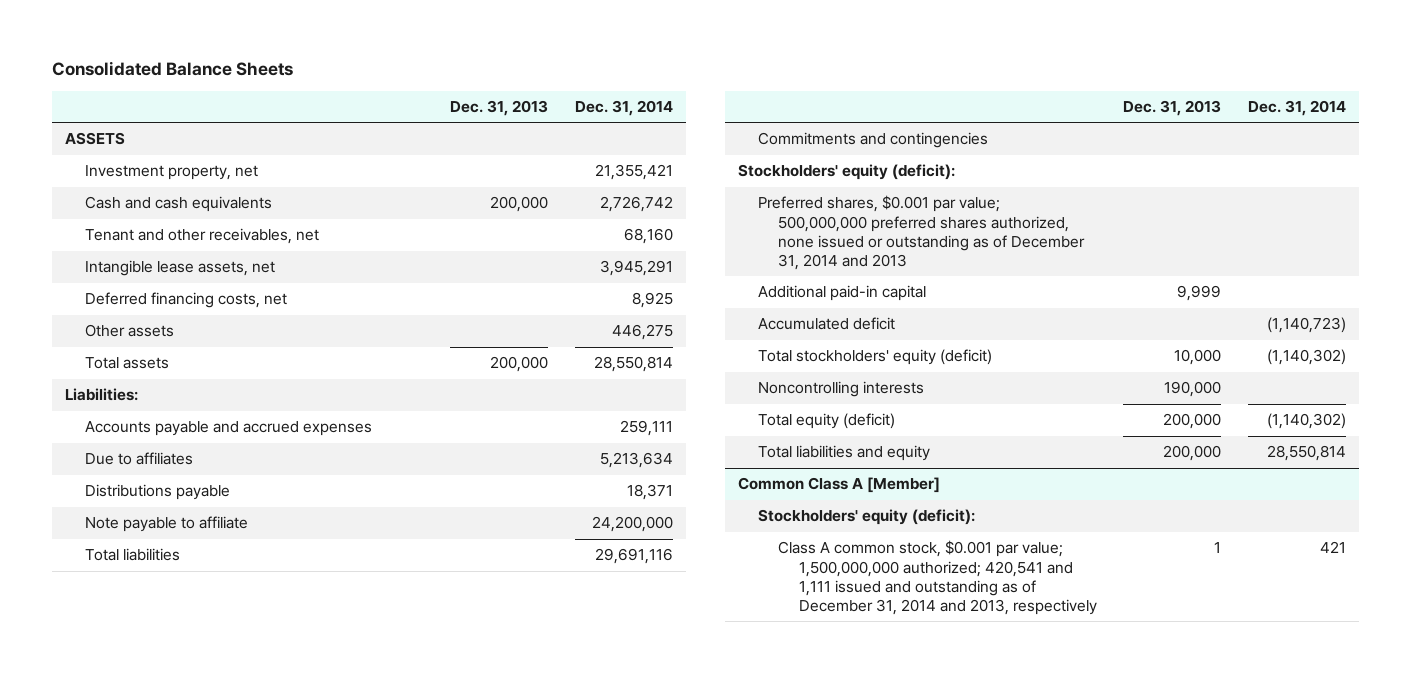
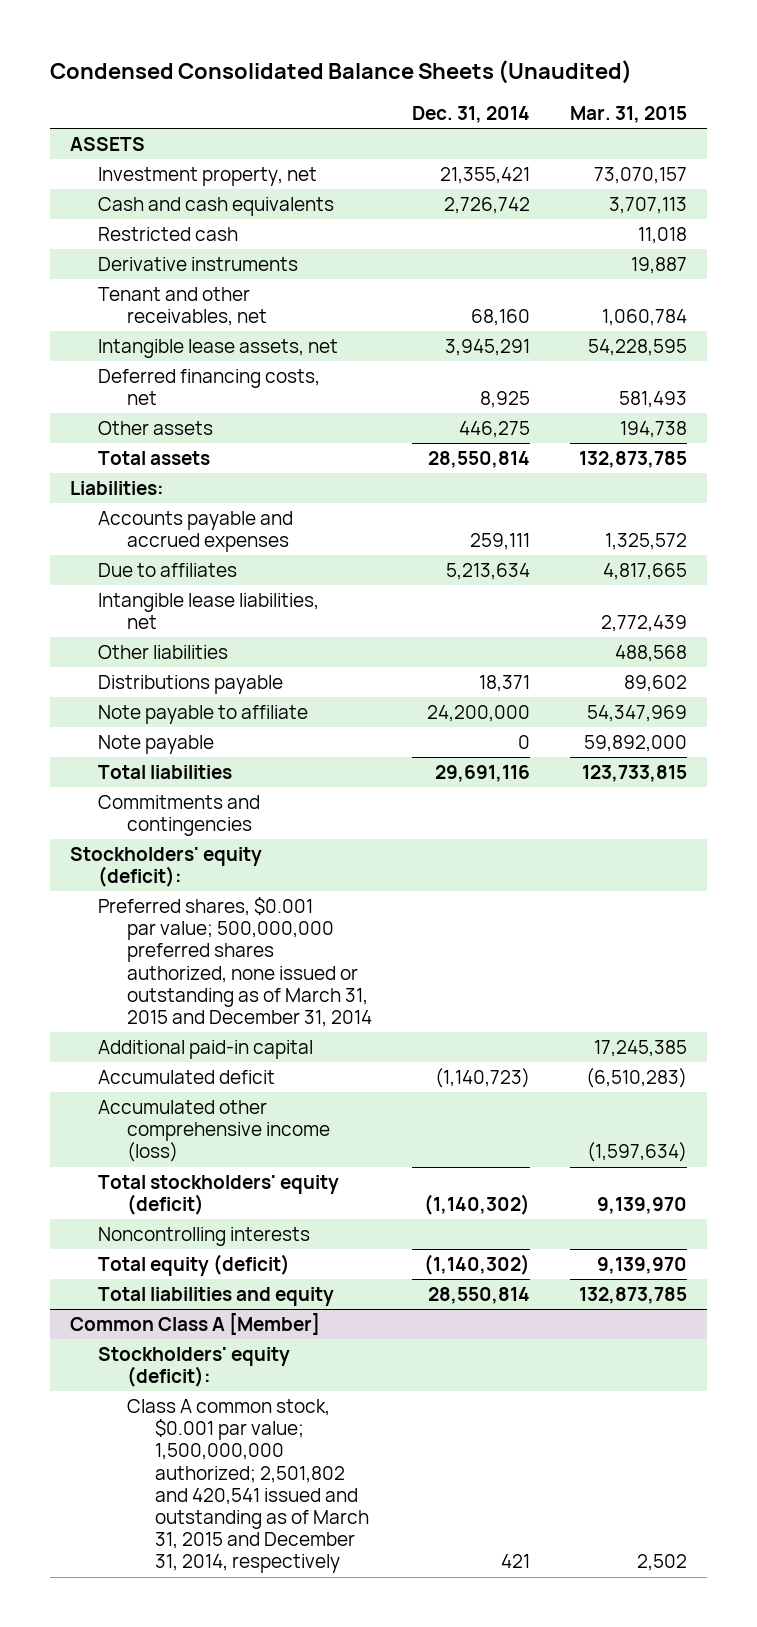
- Consolidated Balance Sheets
+ Condensed Consolidated Balance Sheets (Unaudited)
- | Dec. 31, 2013 | Dec. 31, 2014
+ | Dec. 31, 2014 | Mar. 31, 2015
+ Restricted cash | | 11,018
+ Derivative instruments | | 19,887
+ Intangible lease liabilities, net | | 2,772,439
+ Other liabilities | | 488,568
+ Note payable | 0 | 59,892,000
- Preferred shares, $0.001 par value; 500,000,000 preferred shares authorized, none issued or outstanding as of December 31, 2014 and 2013
+ Preferred shares, $0.001 par value; 500,000,000 preferred shares authorized, none issued or outstanding as of March 31, 2015 and December 31, 2014
+ Accumulated other comprehensive income (loss) | | (1,597,634)
@ Common Class A [Member]
- Class A common stock, $0.001 par value; 1,500,000,000 authorized; 420,541 and 1,111 issued and outstanding as of December 31, 2014 and 2013, respectively | 1 | 421
+ Class A common stock, $0.001 par value; 1,500,000,000 authorized; 2,501,802 and 420,541 issued and outstanding as of March 31, 2015 and December 31, 2014, respectively | 421 | 2,502

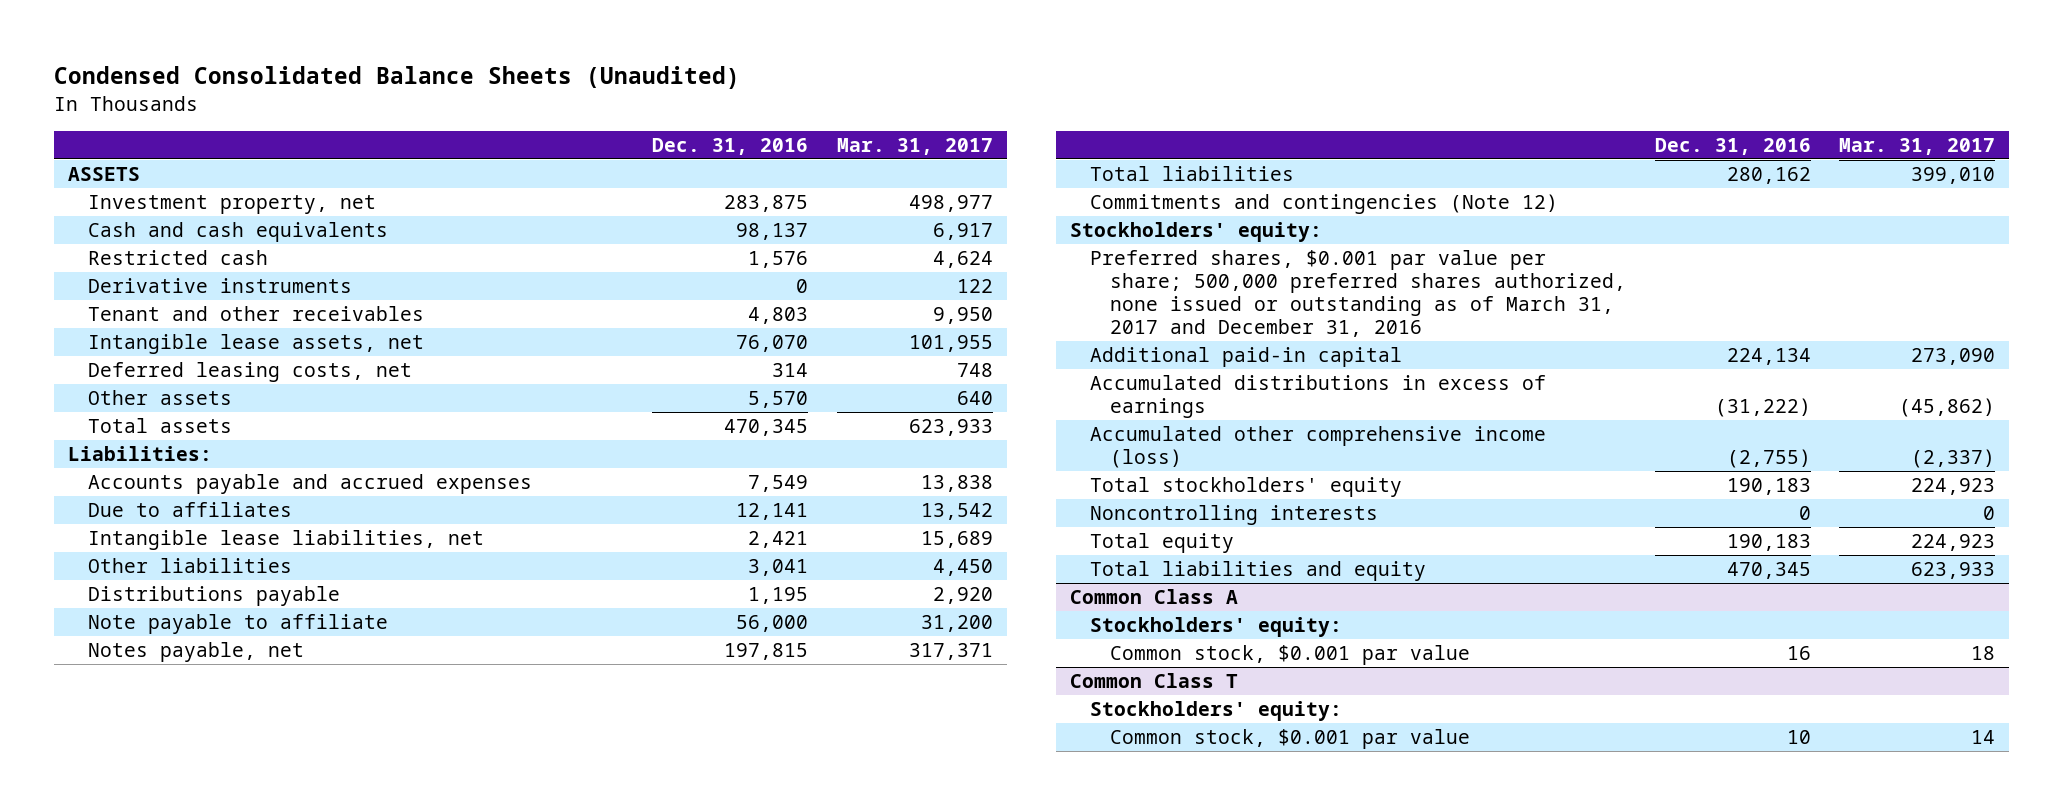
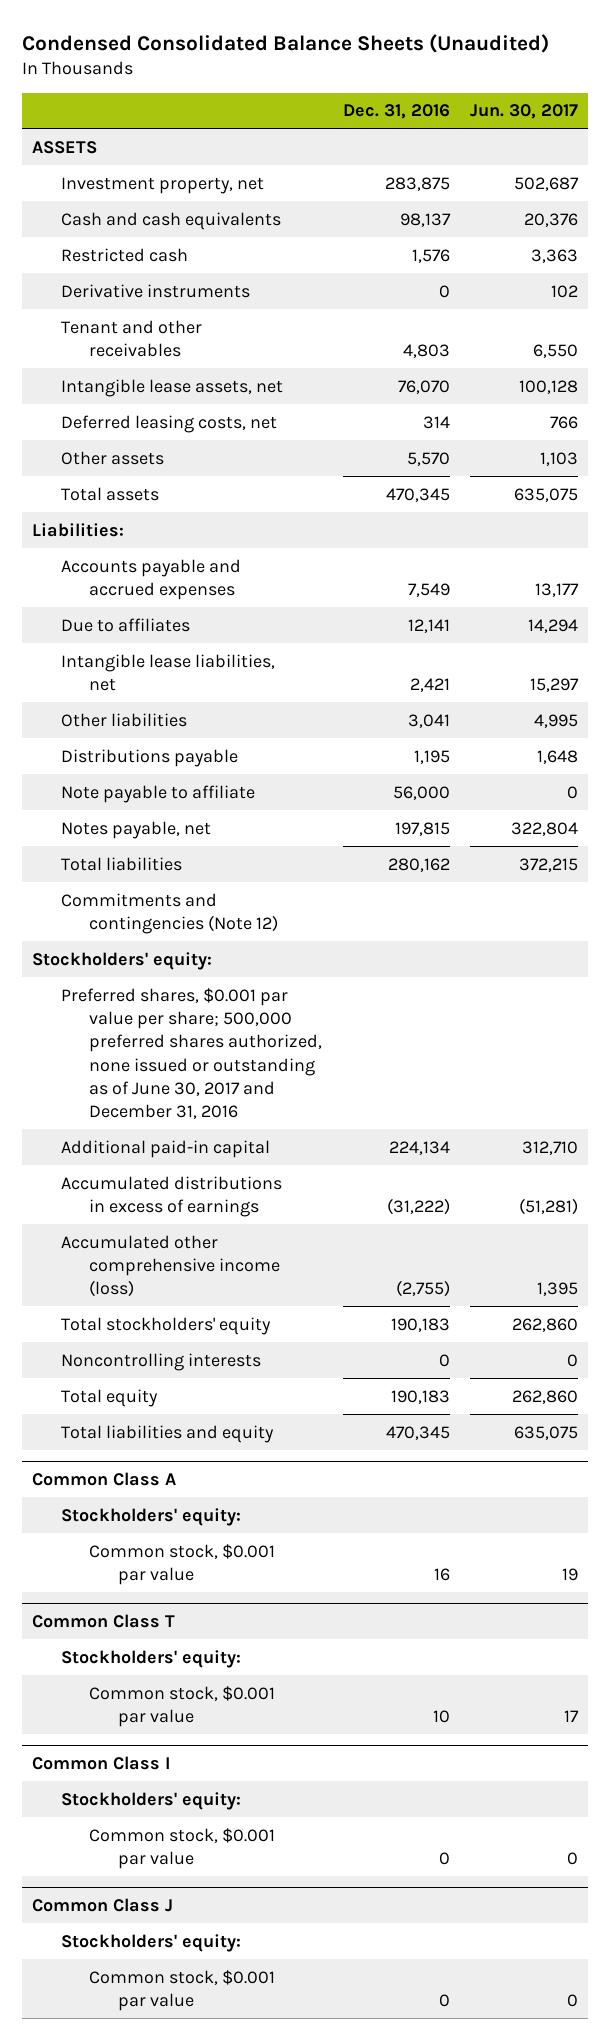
- | Dec. 31, 2016 | Mar. 31, 2017
+ | Dec. 31, 2016 | Jun. 30, 2017
- Preferred shares, $0.001 par value per share; 500,000 preferred shares authorized, none issued or outstanding as of March 31, 2017 and December 31, 2016
+ Preferred shares, $0.001 par value per share; 500,000 preferred shares authorized, none issued or outstanding as of June 30, 2017 and December 31, 2016
+ Common Class I
+ Stockholders' equity:
+ Common stock, $0.001 par value | 0 | 0
+ Common Class J
+ Stockholders' equity:
+ Common stock, $0.001 par value | 0 | 0

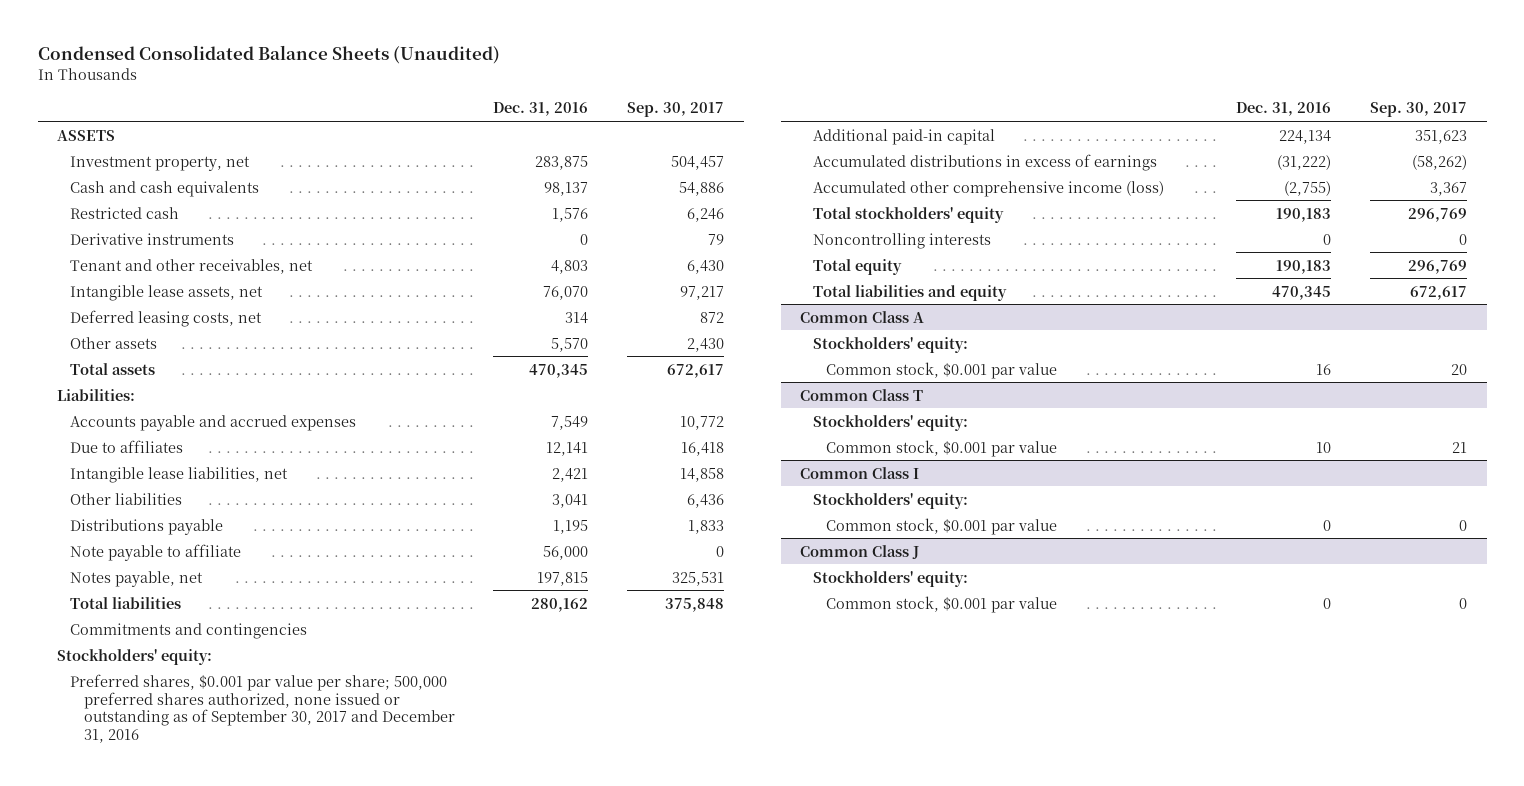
- | Dec. 31, 2016 | Jun. 30, 2017
+ | Dec. 31, 2016 | Sep. 30, 2017
- Tenant and other receivables | 4,803 | 6,550
+ Tenant and other receivables, net | 4,803 | 6,430
- Commitments and contingencies (Note 12)
+ Commitments and contingencies
- Preferred shares, $0.001 par value per share; 500,000 preferred shares authorized, none issued or outstanding as of June 30, 2017 and December 31, 2016
+ Preferred shares, $0.001 par value per share; 500,000 preferred shares authorized, none issued or outstanding as of September 30, 2017 and December 31, 2016

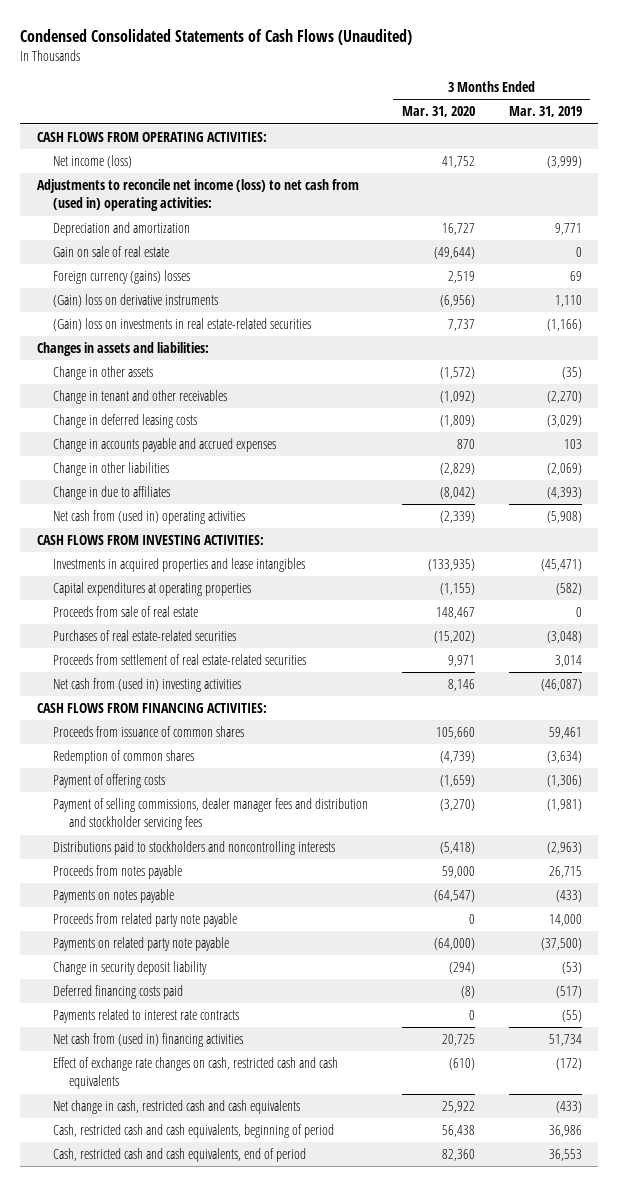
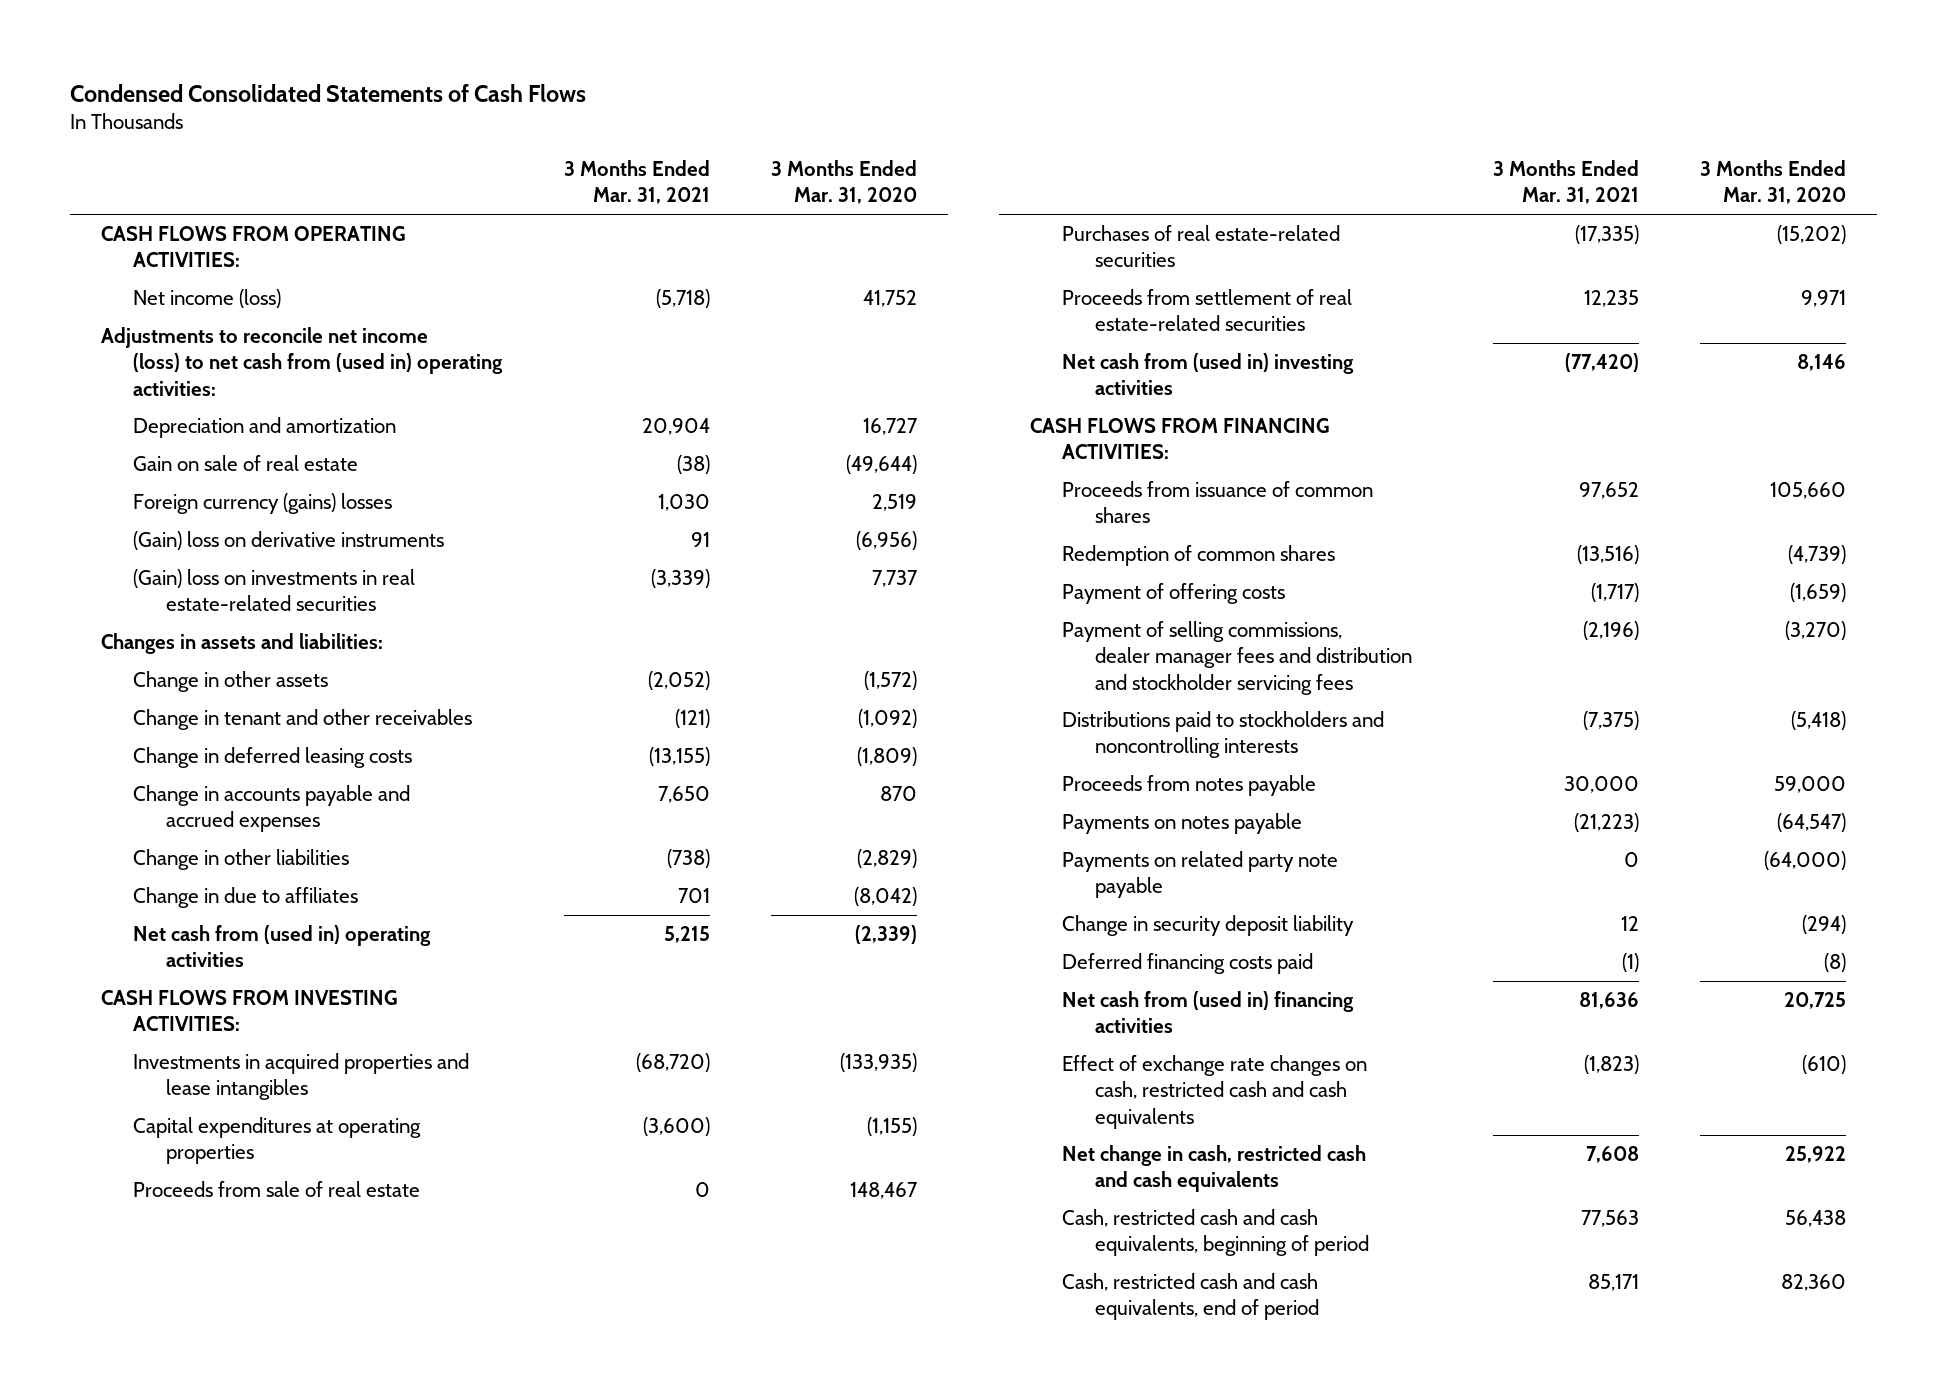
- Condensed Consolidated Statements of Cash Flows (Unaudited)
+ Condensed Consolidated Statements of Cash Flows
- | 3 Months Ended Mar. 31, 2020 | 3 Months Ended Mar. 31, 2019
+ | 3 Months Ended Mar. 31, 2021 | 3 Months Ended Mar. 31, 2020
- Proceeds from related party note payable | 0 | 14,000
- Payments related to interest rate contracts | 0 | (55)

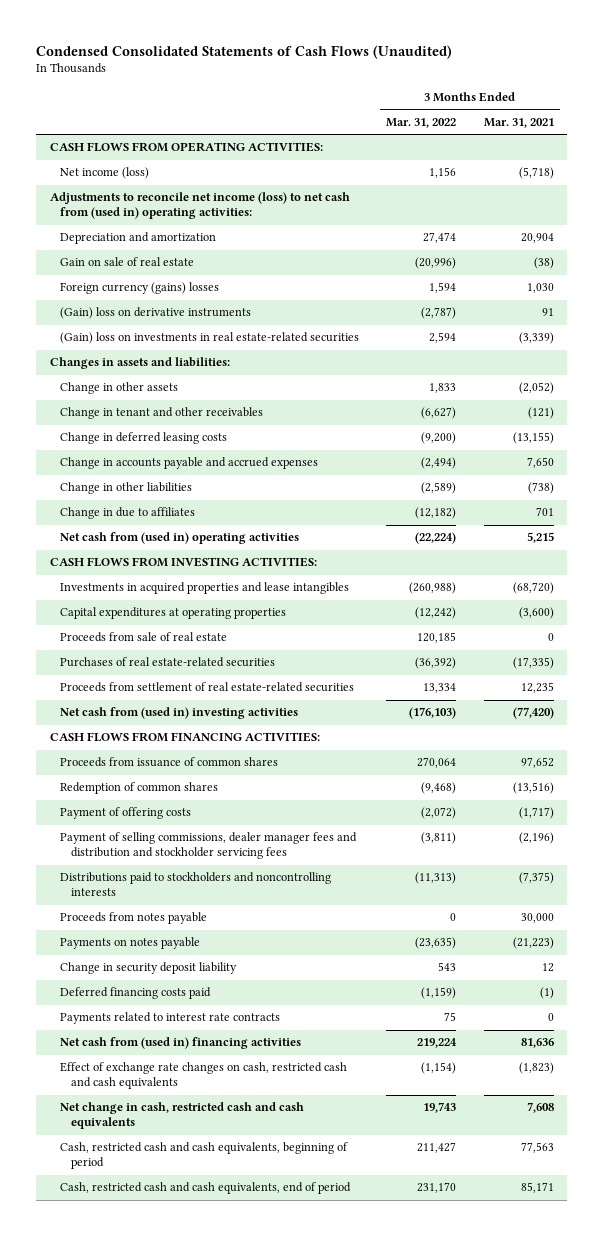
- Condensed Consolidated Statements of Cash Flows
+ Condensed Consolidated Statements of Cash Flows (Unaudited)
- | 3 Months Ended Mar. 31, 2021 | 3 Months Ended Mar. 31, 2020
+ | 3 Months Ended Mar. 31, 2022 | 3 Months Ended Mar. 31, 2021
- Payments on related party note payable | 0 | (64,000)
+ Payments related to interest rate contracts | 75 | 0

